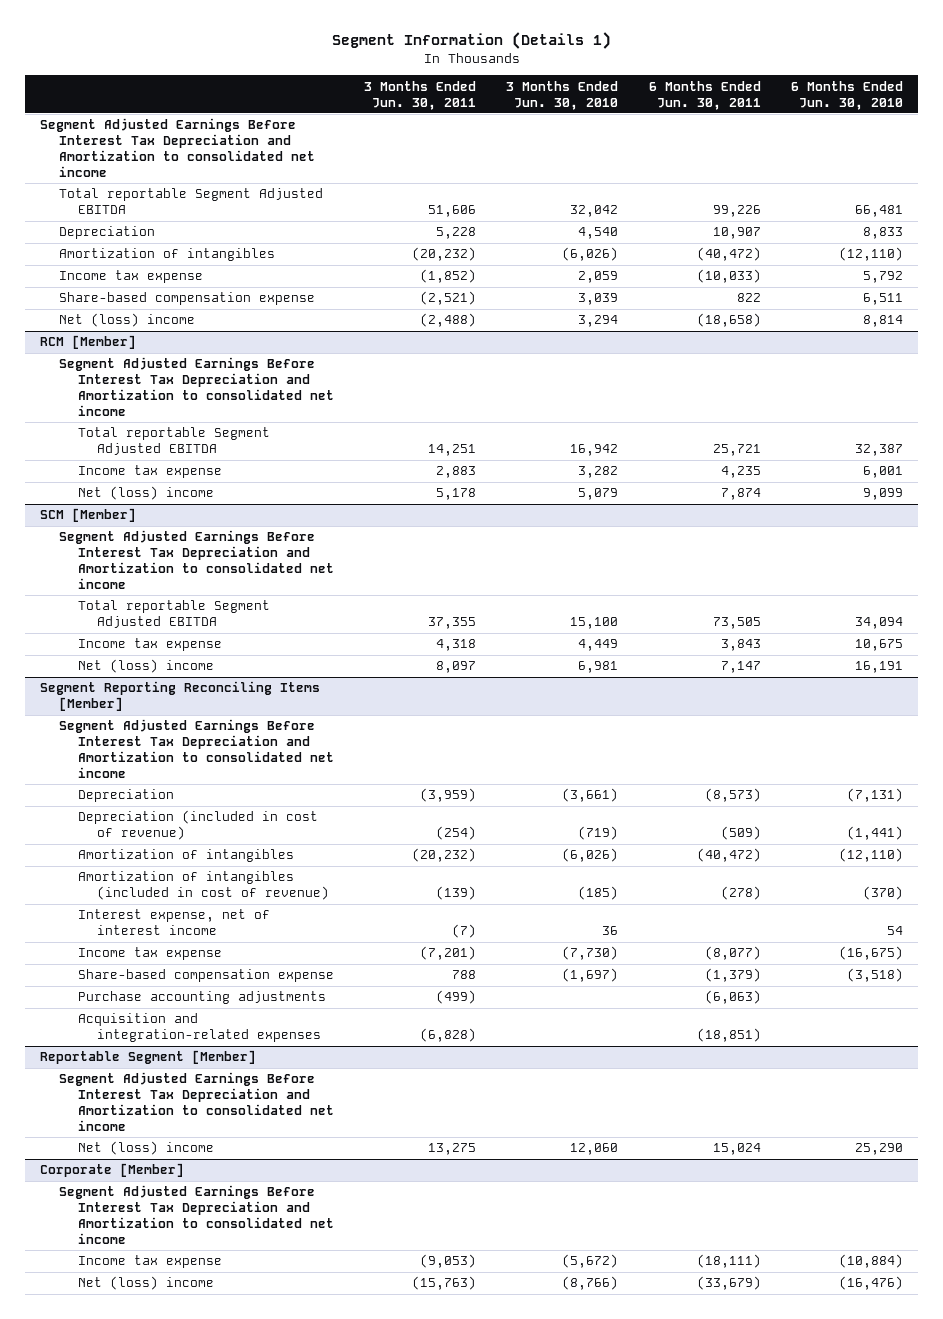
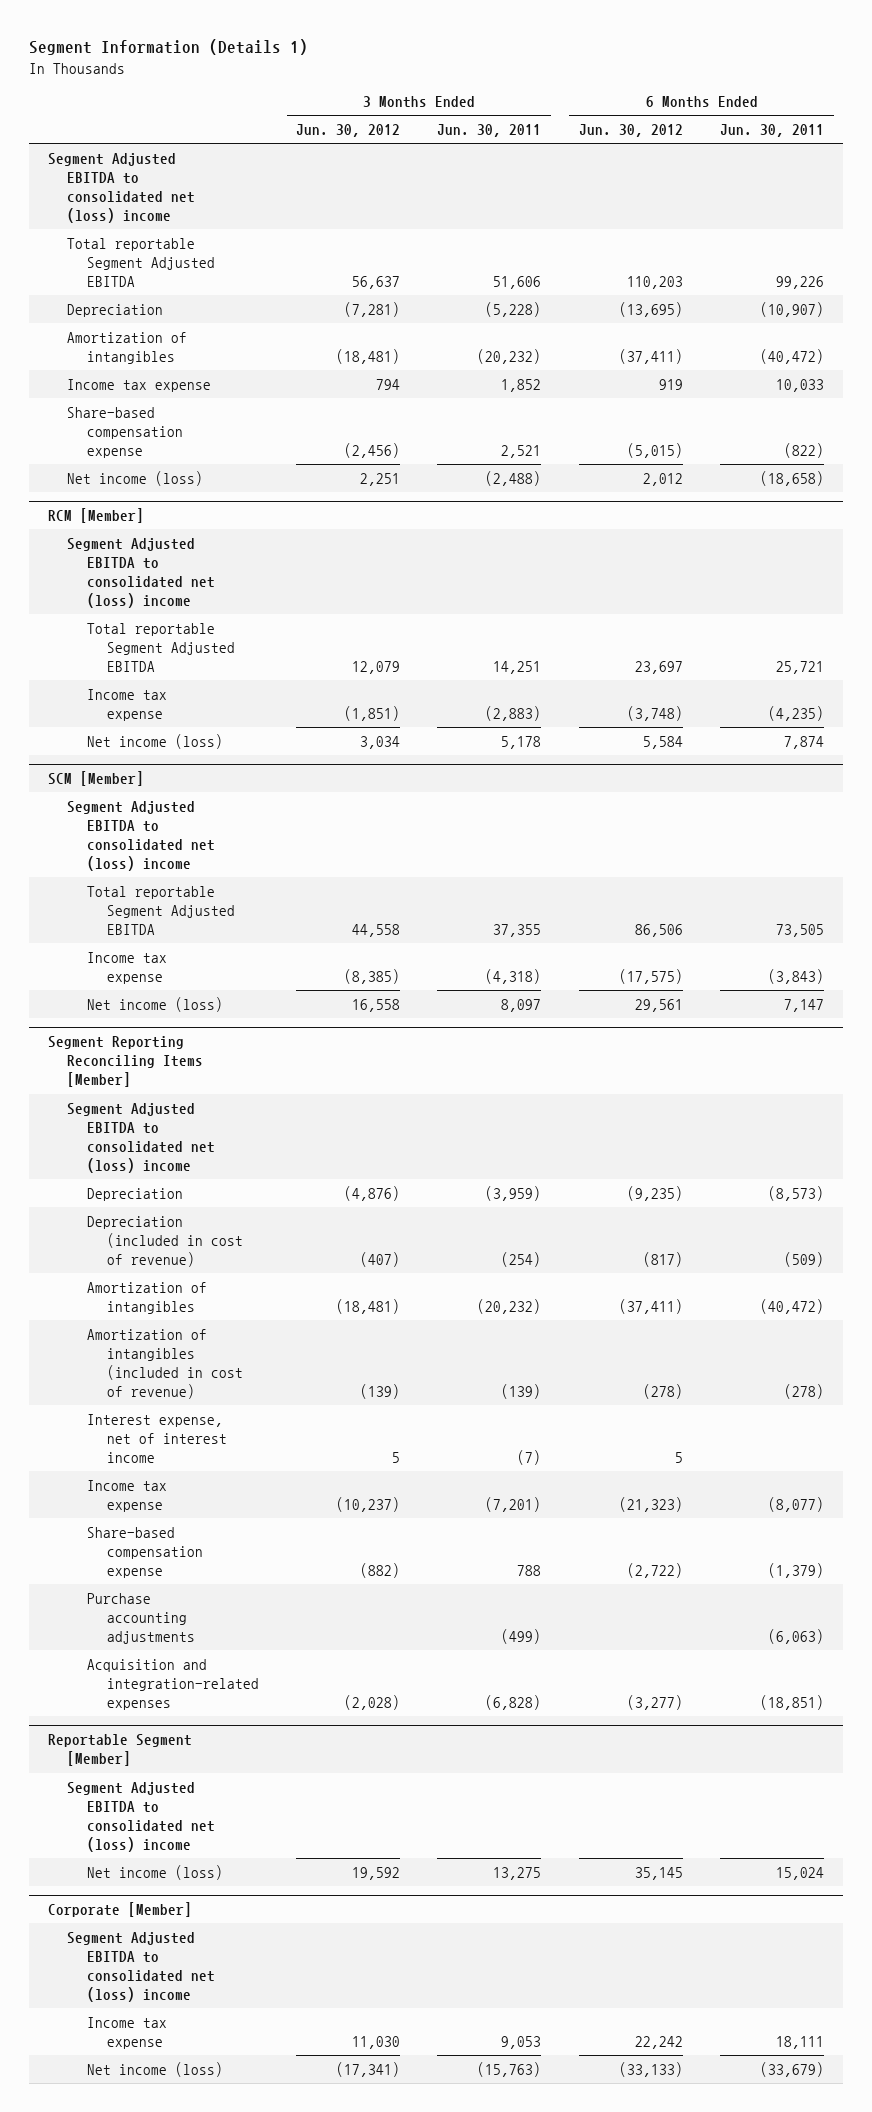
- | 3 Months Ended Jun. 30, 2011 | 3 Months Ended Jun. 30, 2010 | 6 Months Ended Jun. 30, 2011 | 6 Months Ended Jun. 30, 2010
+ | 3 Months Ended Jun. 30, 2012 | 3 Months Ended Jun. 30, 2011 | 6 Months Ended Jun. 30, 2012 | 6 Months Ended Jun. 30, 2011
- Segment Adjusted Earnings Before Interest Tax Depreciation and Amortization to consolidated net income
+ Segment Adjusted EBITDA to consolidated net (loss) income
- Depreciation | 5,228 | 4,540 | 10,907 | 8,833
+ Depreciation | (7,281) | (5,228) | (13,695) | (10,907)
- Income tax expense | (1,852) | 2,059 | (10,033) | 5,792
- Share-based compensation expense | (2,521) | 3,039 | 822 | 6,511
- Net (loss) income | (2,488) | 3,294 | (18,658) | 8,814
+ Income tax expense | 794 | 1,852 | 919 | 10,033
+ Share-based compensation expense | (2,456) | 2,521 | (5,015) | (822)
+ Net income (loss) | 2,251 | (2,488) | 2,012 | (18,658)
@ RCM [Member]
- Segment Adjusted Earnings Before Interest Tax Depreciation and Amortization to consolidated net income
+ Segment Adjusted EBITDA to consolidated net (loss) income
- Income tax expense | 2,883 | 3,282 | 4,235 | 6,001
- Net (loss) income | 5,178 | 5,079 | 7,874 | 9,099
+ Income tax expense | (1,851) | (2,883) | (3,748) | (4,235)
+ Net income (loss) | 3,034 | 5,178 | 5,584 | 7,874
@ SCM [Member]
- Segment Adjusted Earnings Before Interest Tax Depreciation and Amortization to consolidated net income
+ Segment Adjusted EBITDA to consolidated net (loss) income
- Income tax expense | 4,318 | 4,449 | 3,843 | 10,675
- Net (loss) income | 8,097 | 6,981 | 7,147 | 16,191
+ Income tax expense | (8,385) | (4,318) | (17,575) | (3,843)
+ Net income (loss) | 16,558 | 8,097 | 29,561 | 7,147
@ Segment Reporting Reconciling Items [Member]
- Segment Adjusted Earnings Before Interest Tax Depreciation and Amortization to consolidated net income
+ Segment Adjusted EBITDA to consolidated net (loss) income
@ Reportable Segment [Member]
- Segment Adjusted Earnings Before Interest Tax Depreciation and Amortization to consolidated net income
- Net (loss) income | 13,275 | 12,060 | 15,024 | 25,290
+ Segment Adjusted EBITDA to consolidated net (loss) income
+ Net income (loss) | 19,592 | 13,275 | 35,145 | 15,024
@ Corporate [Member]
- Segment Adjusted Earnings Before Interest Tax Depreciation and Amortization to consolidated net income
- Income tax expense | (9,053) | (5,672) | (18,111) | (10,884)
- Net (loss) income | (15,763) | (8,766) | (33,679) | (16,476)
+ Segment Adjusted EBITDA to consolidated net (loss) income
+ Income tax expense | 11,030 | 9,053 | 22,242 | 18,111
+ Net income (loss) | (17,341) | (15,763) | (33,133) | (33,679)

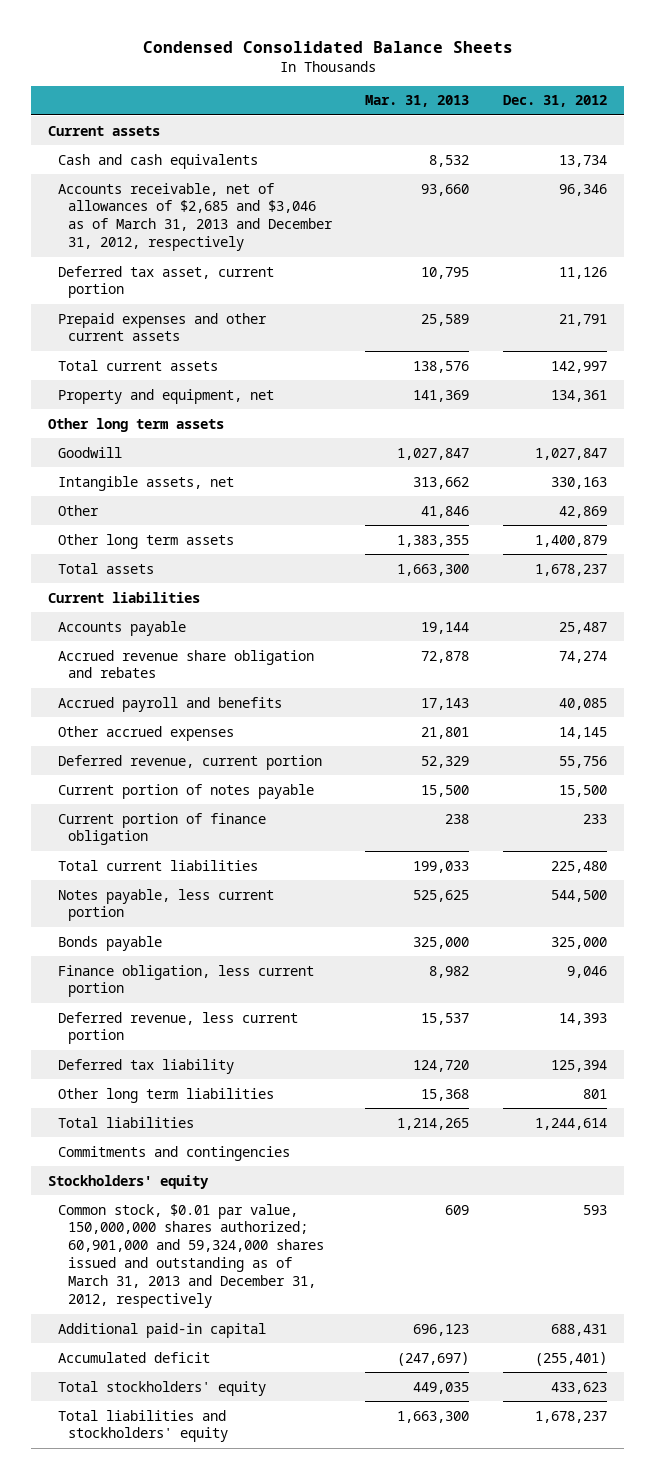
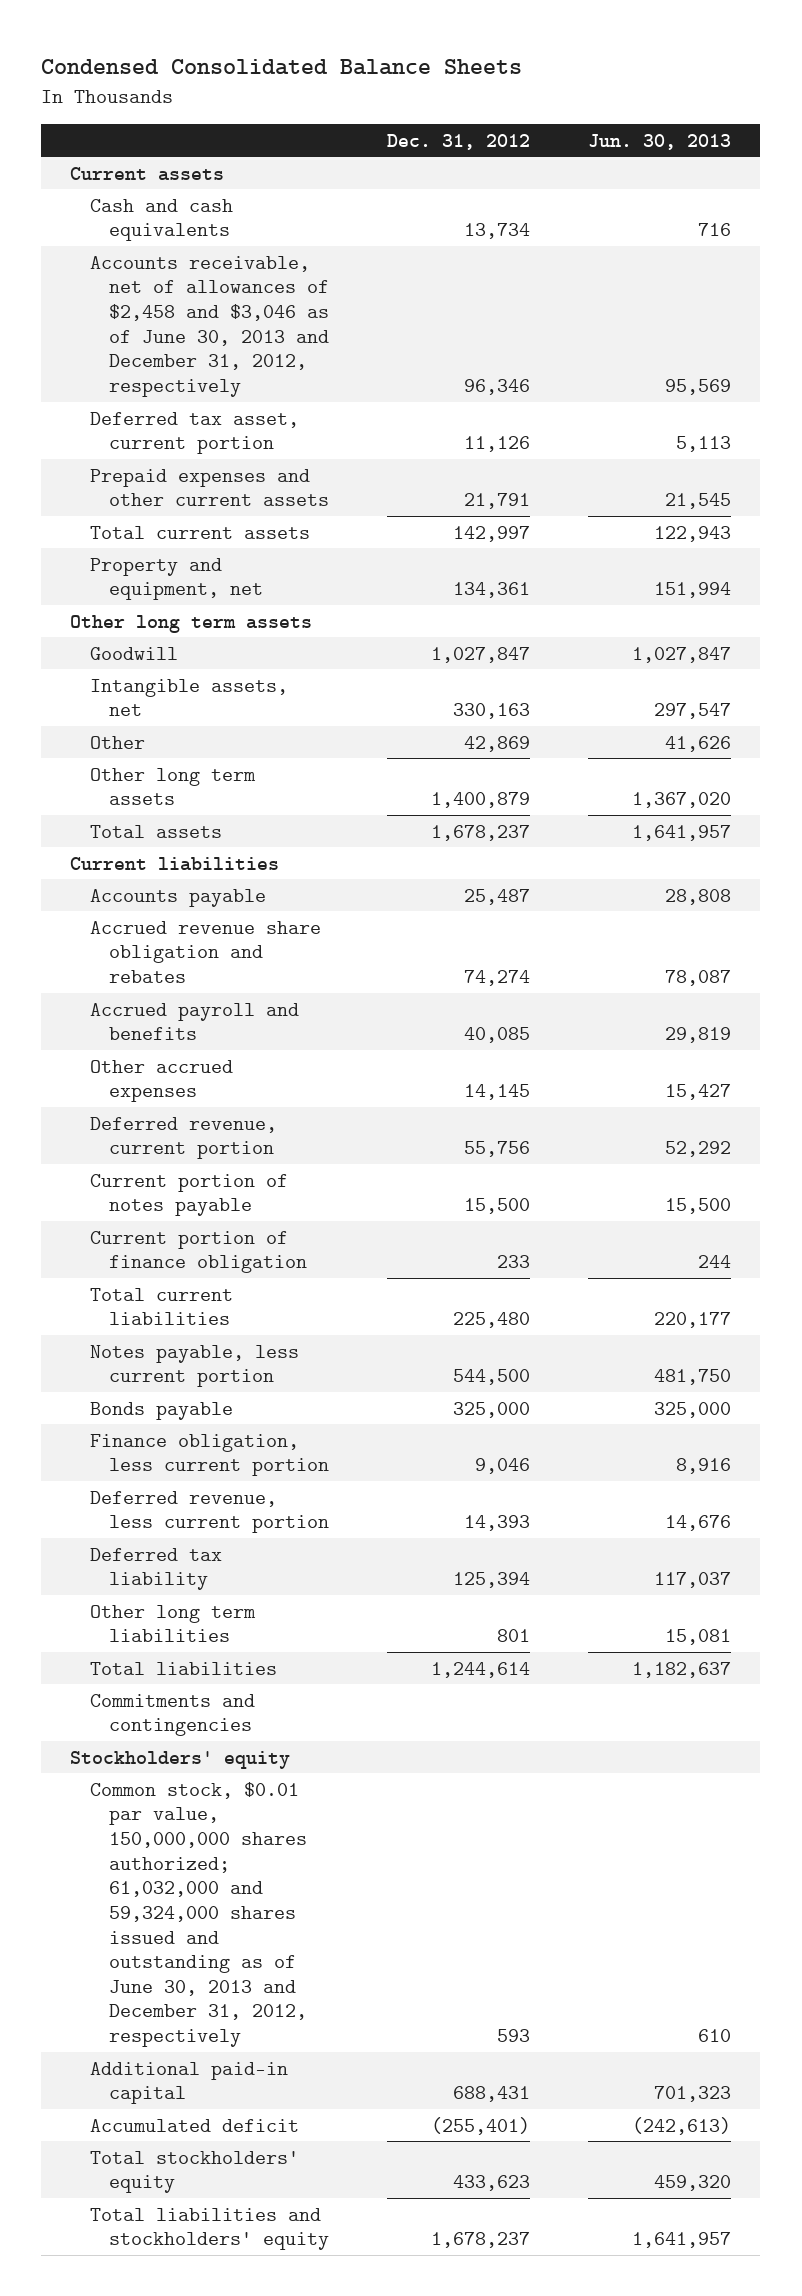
- | Mar. 31, 2013 | Dec. 31, 2012
+ | Dec. 31, 2012 | Jun. 30, 2013
- Accounts receivable, net of allowances of $2,685 and $3,046 as of March 31, 2013 and December 31, 2012, respectively | 93,660 | 96,346
+ Accounts receivable, net of allowances of $2,458 and $3,046 as of June 30, 2013 and December 31, 2012, respectively | 96,346 | 95,569
- Common stock, $0.01 par value, 150,000,000 shares authorized; 60,901,000 and 59,324,000 shares issued and outstanding as of March 31, 2013 and December 31, 2012, respectively | 609 | 593
+ Common stock, $0.01 par value, 150,000,000 shares authorized; 61,032,000 and 59,324,000 shares issued and outstanding as of June 30, 2013 and December 31, 2012, respectively | 593 | 610

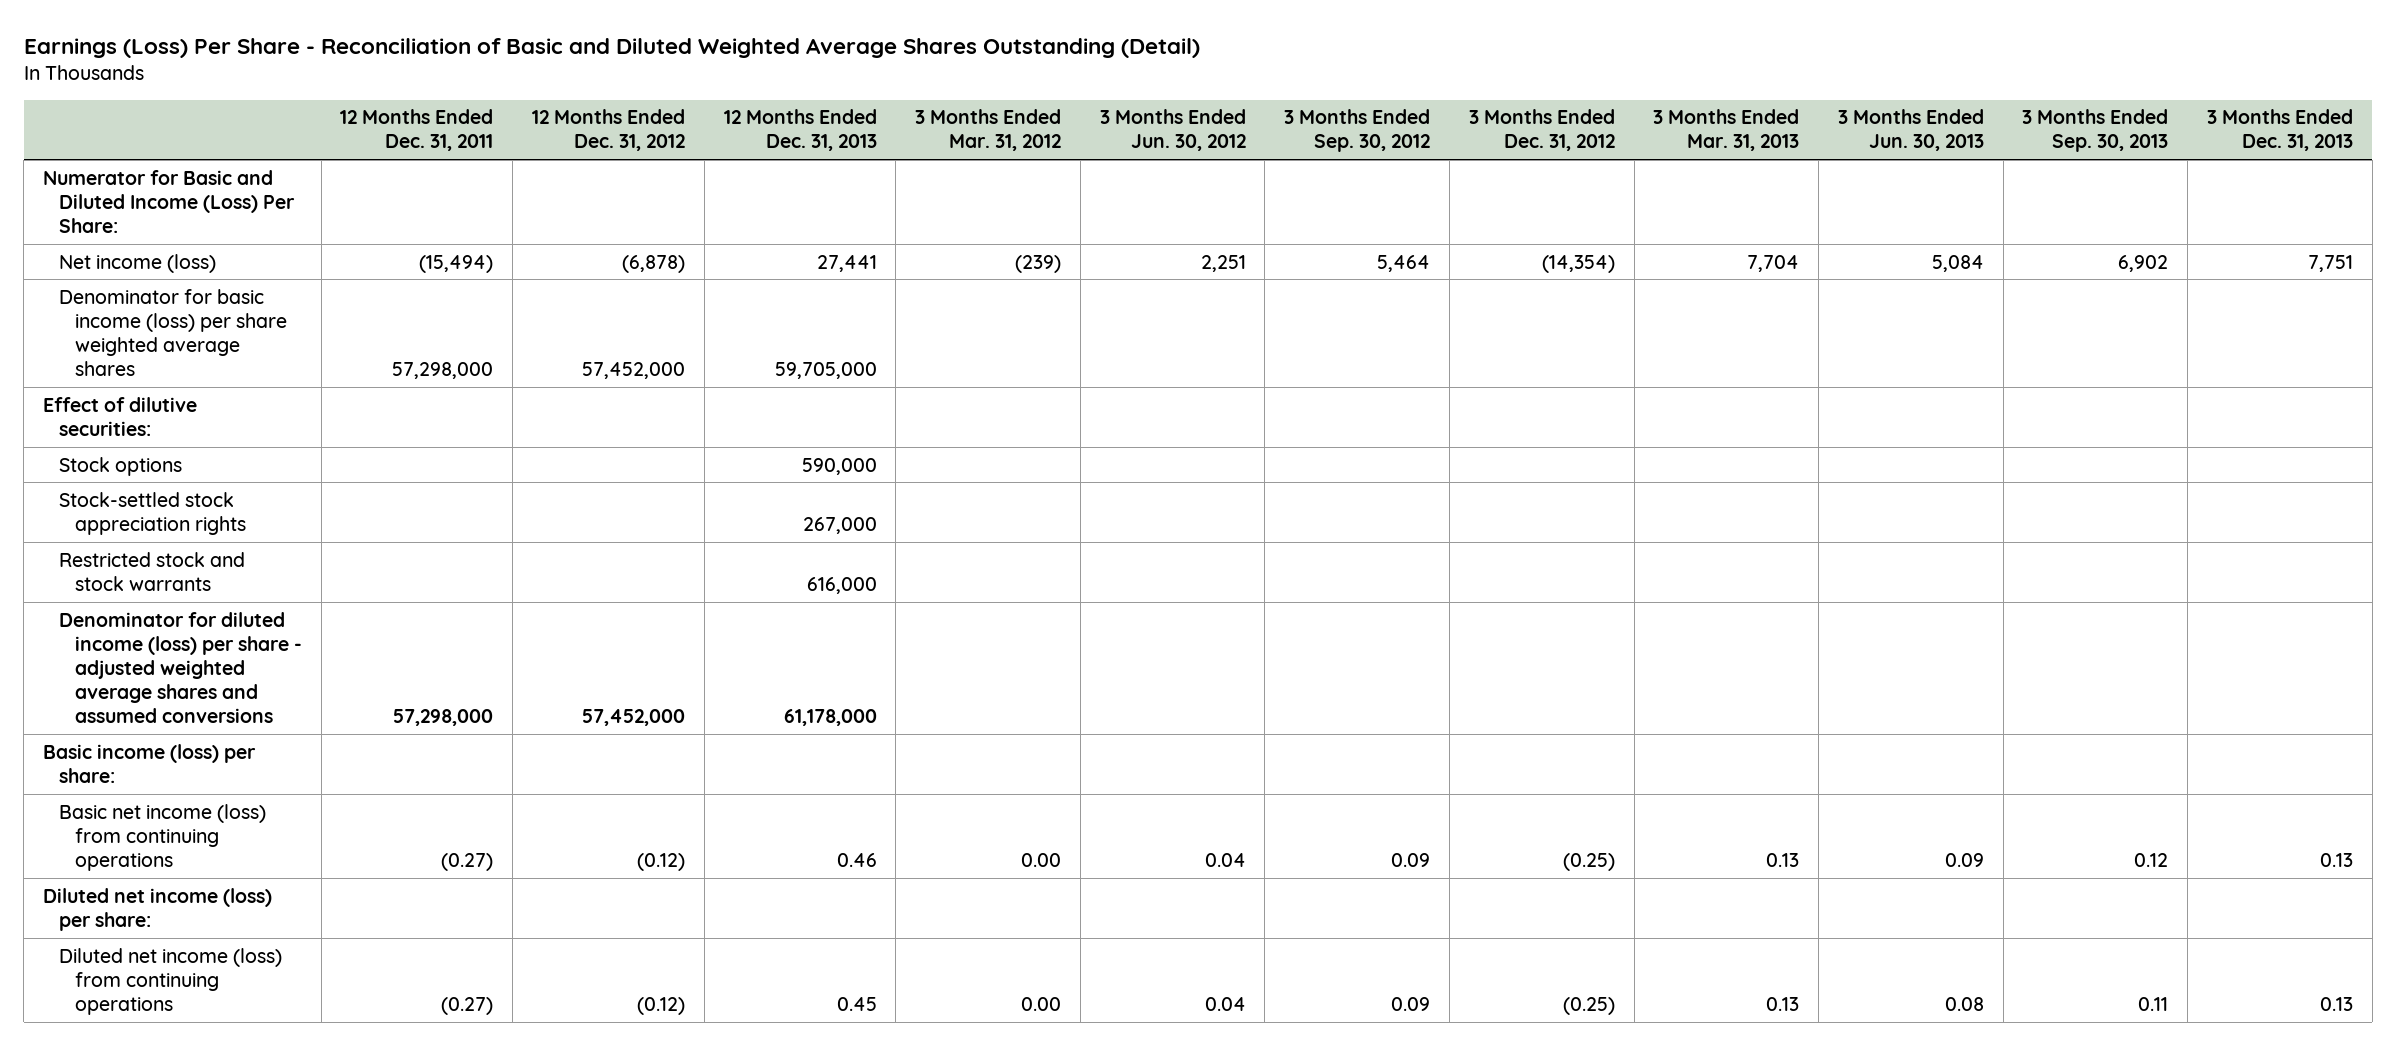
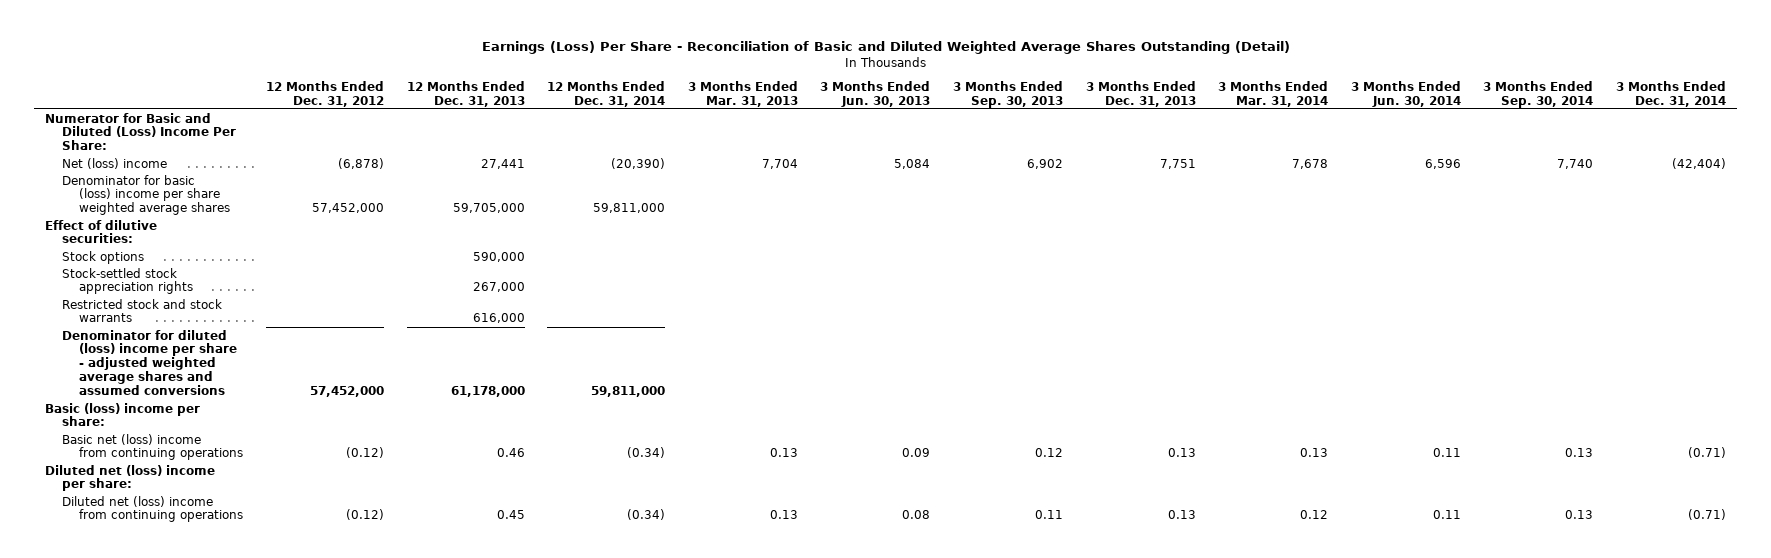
- | 12 Months Ended Dec. 31, 2011 | 12 Months Ended Dec. 31, 2012 | 12 Months Ended Dec. 31, 2013 | 3 Months Ended Mar. 31, 2012 | 3 Months Ended Jun. 30, 2012 | 3 Months Ended Sep. 30, 2012 | 3 Months Ended Dec. 31, 2012 | 3 Months Ended Mar. 31, 2013 | 3 Months Ended Jun. 30, 2013 | 3 Months Ended Sep. 30, 2013 | 3 Months Ended Dec. 31, 2013
+ | 12 Months Ended Dec. 31, 2012 | 12 Months Ended Dec. 31, 2013 | 12 Months Ended Dec. 31, 2014 | 3 Months Ended Mar. 31, 2013 | 3 Months Ended Jun. 30, 2013 | 3 Months Ended Sep. 30, 2013 | 3 Months Ended Dec. 31, 2013 | 3 Months Ended Mar. 31, 2014 | 3 Months Ended Jun. 30, 2014 | 3 Months Ended Sep. 30, 2014 | 3 Months Ended Dec. 31, 2014
- Numerator for Basic and Diluted Income (Loss) Per Share:
- Net income (loss) | (15,494) | (6,878) | 27,441 | (239) | 2,251 | 5,464 | (14,354) | 7,704 | 5,084 | 6,902 | 7,751
- Denominator for basic income (loss) per share weighted average shares | 57,298,000 | 57,452,000 | 59,705,000 | | | | | | | |
+ Numerator for Basic and Diluted (Loss) Income Per Share:
+ Net (loss) income | (6,878) | 27,441 | (20,390) | 7,704 | 5,084 | 6,902 | 7,751 | 7,678 | 6,596 | 7,740 | (42,404)
+ Denominator for basic (loss) income per share weighted average shares | 57,452,000 | 59,705,000 | 59,811,000 | | | | | | | |
- Denominator for diluted income (loss) per share - adjusted weighted average shares and assumed conversions | 57,298,000 | 57,452,000 | 61,178,000 | | | | | | | |
- Basic income (loss) per share:
- Basic net income (loss) from continuing operations | (0.27) | (0.12) | 0.46 | 0.00 | 0.04 | 0.09 | (0.25) | 0.13 | 0.09 | 0.12 | 0.13
- Diluted net income (loss) per share:
- Diluted net income (loss) from continuing operations | (0.27) | (0.12) | 0.45 | 0.00 | 0.04 | 0.09 | (0.25) | 0.13 | 0.08 | 0.11 | 0.13
+ Denominator for diluted (loss) income per share - adjusted weighted average shares and assumed conversions | 57,452,000 | 61,178,000 | 59,811,000 | | | | | | | |
+ Basic (loss) income per share:
+ Basic net (loss) income from continuing operations | (0.12) | 0.46 | (0.34) | 0.13 | 0.09 | 0.12 | 0.13 | 0.13 | 0.11 | 0.13 | (0.71)
+ Diluted net (loss) income per share:
+ Diluted net (loss) income from continuing operations | (0.12) | 0.45 | (0.34) | 0.13 | 0.08 | 0.11 | 0.13 | 0.12 | 0.11 | 0.13 | (0.71)

